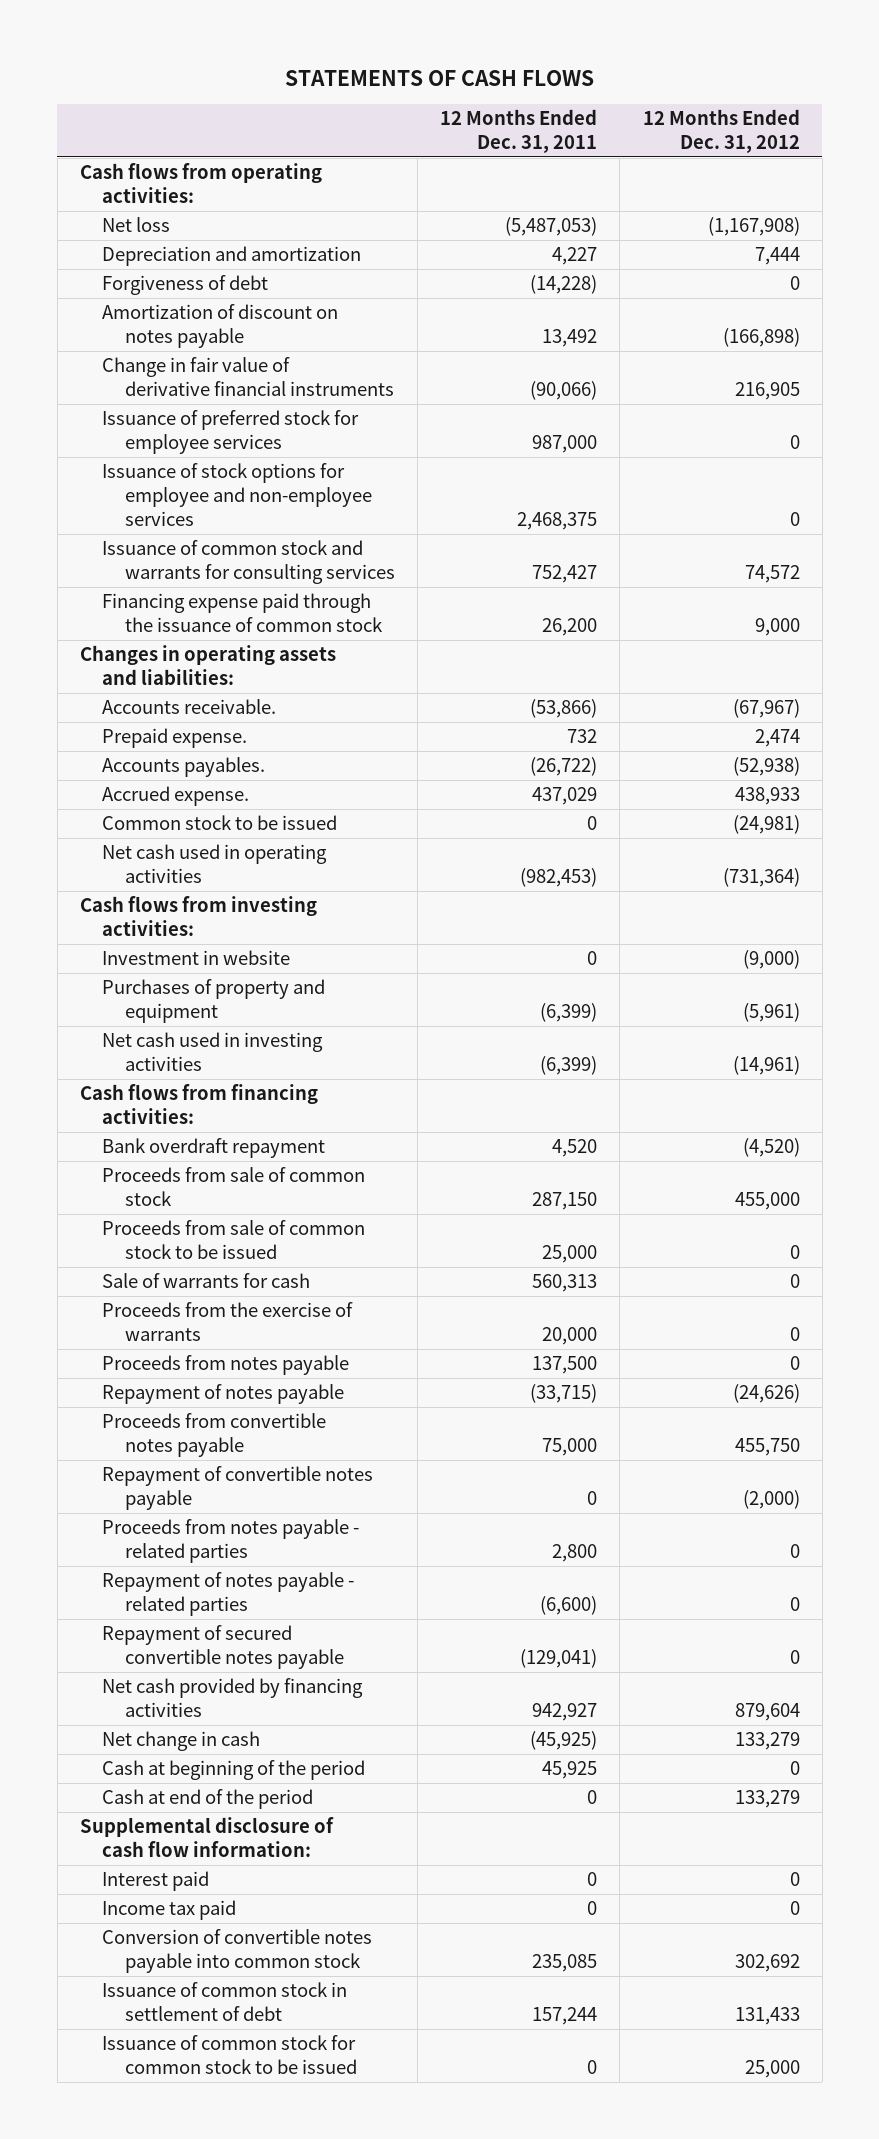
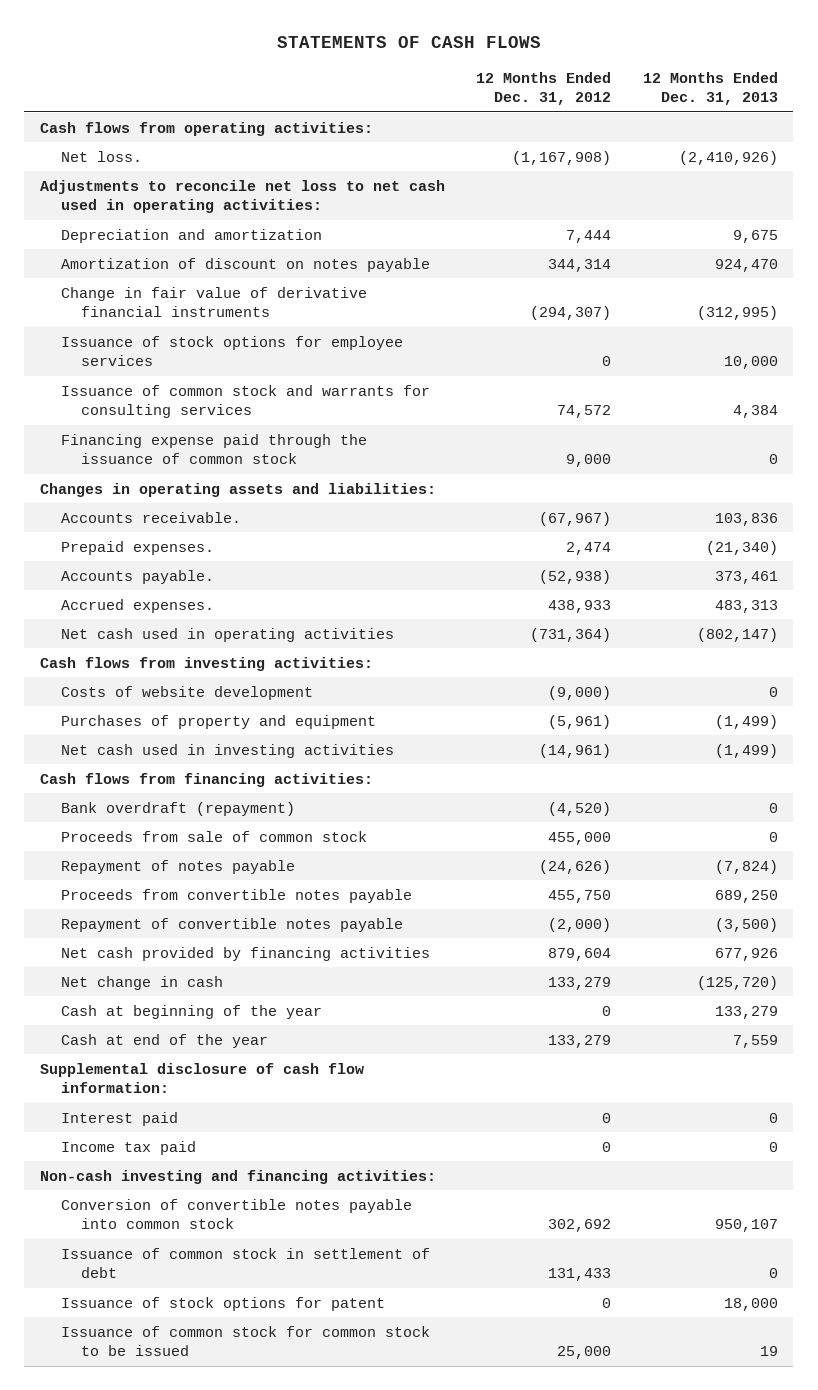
- | 12 Months Ended Dec. 31, 2011 | 12 Months Ended Dec. 31, 2012
+ | 12 Months Ended Dec. 31, 2012 | 12 Months Ended Dec. 31, 2013
- Net loss | (5,487,053) | (1,167,908)
+ Net loss. | (1,167,908) | (2,410,926)
+ Adjustments to reconcile net loss to net cash used in operating activities:
- Forgiveness of debt | (14,228) | 0
- Amortization of discount on notes payable | 13,492 | (166,898)
- Change in fair value of derivative financial instruments | (90,066) | 216,905
- Issuance of preferred stock for employee services | 987,000 | 0
- Issuance of stock options for employee and non-employee services | 2,468,375 | 0
+ Amortization of discount on notes payable | 344,314 | 924,470
+ Change in fair value of derivative financial instruments | (294,307) | (312,995)
+ Issuance of stock options for employee services | 0 | 10,000
- Prepaid expense. | 732 | 2,474
- Accounts payables. | (26,722) | (52,938)
- Accrued expense. | 437,029 | 438,933
- Common stock to be issued | 0 | (24,981)
+ Prepaid expenses. | 2,474 | (21,340)
+ Accounts payable. | (52,938) | 373,461
+ Accrued expenses. | 438,933 | 483,313
- Investment in website | 0 | (9,000)
+ Costs of website development | (9,000) | 0
- Bank overdraft repayment | 4,520 | (4,520)
+ Bank overdraft (repayment) | (4,520) | 0
- Proceeds from sale of common stock to be issued | 25,000 | 0
- Sale of warrants for cash | 560,313 | 0
- Proceeds from the exercise of warrants | 20,000 | 0
- Proceeds from notes payable | 137,500 | 0
- Proceeds from notes payable - related parties | 2,800 | 0
- Repayment of notes payable - related parties | (6,600) | 0
- Repayment of secured convertible notes payable | (129,041) | 0
- Cash at beginning of the period | 45,925 | 0
- Cash at end of the period | 0 | 133,279
+ Cash at beginning of the year | 0 | 133,279
+ Cash at end of the year | 133,279 | 7,559
+ Non-cash investing and financing activities:
+ Issuance of stock options for patent | 0 | 18,000

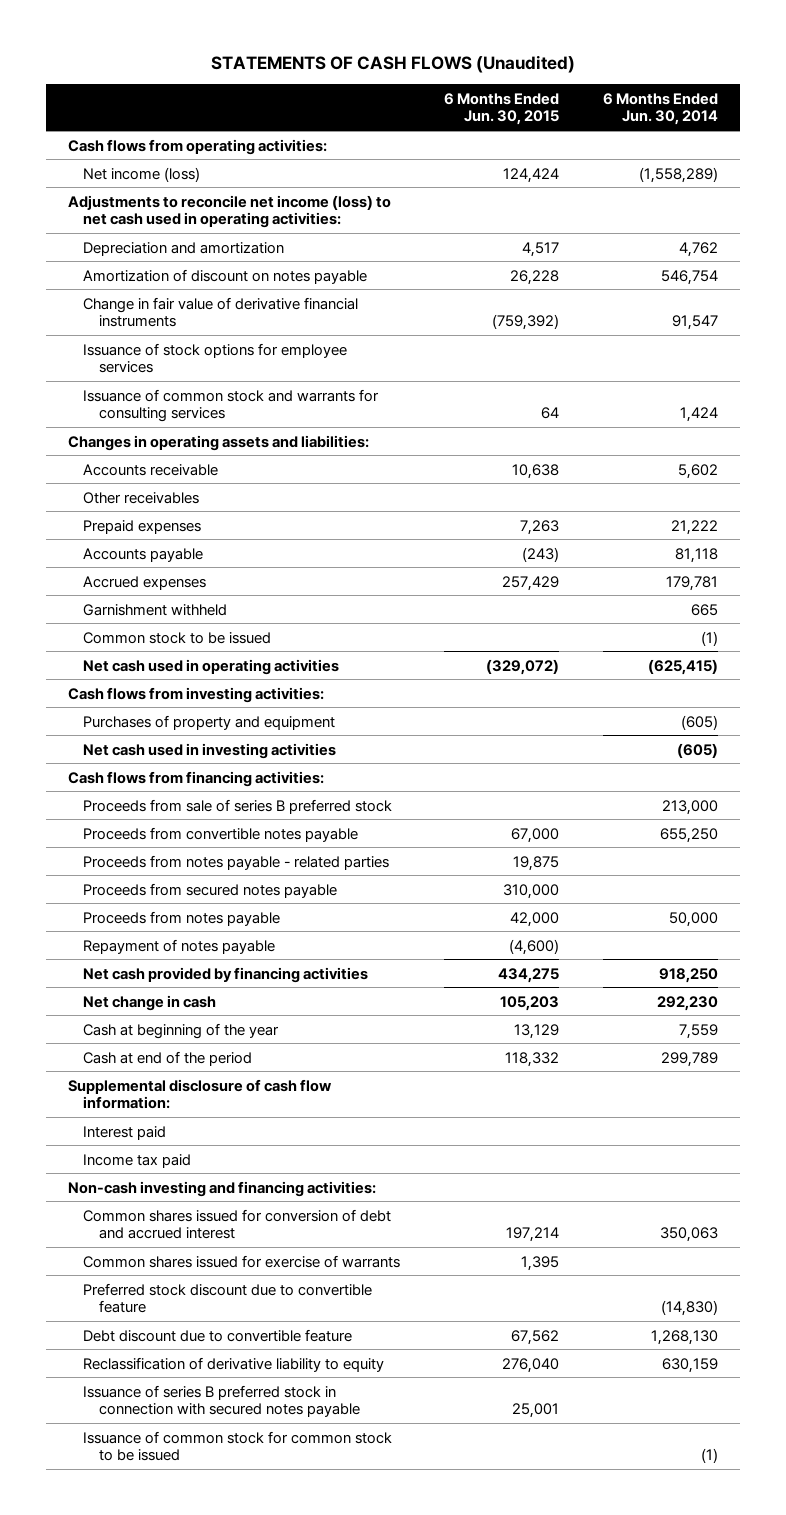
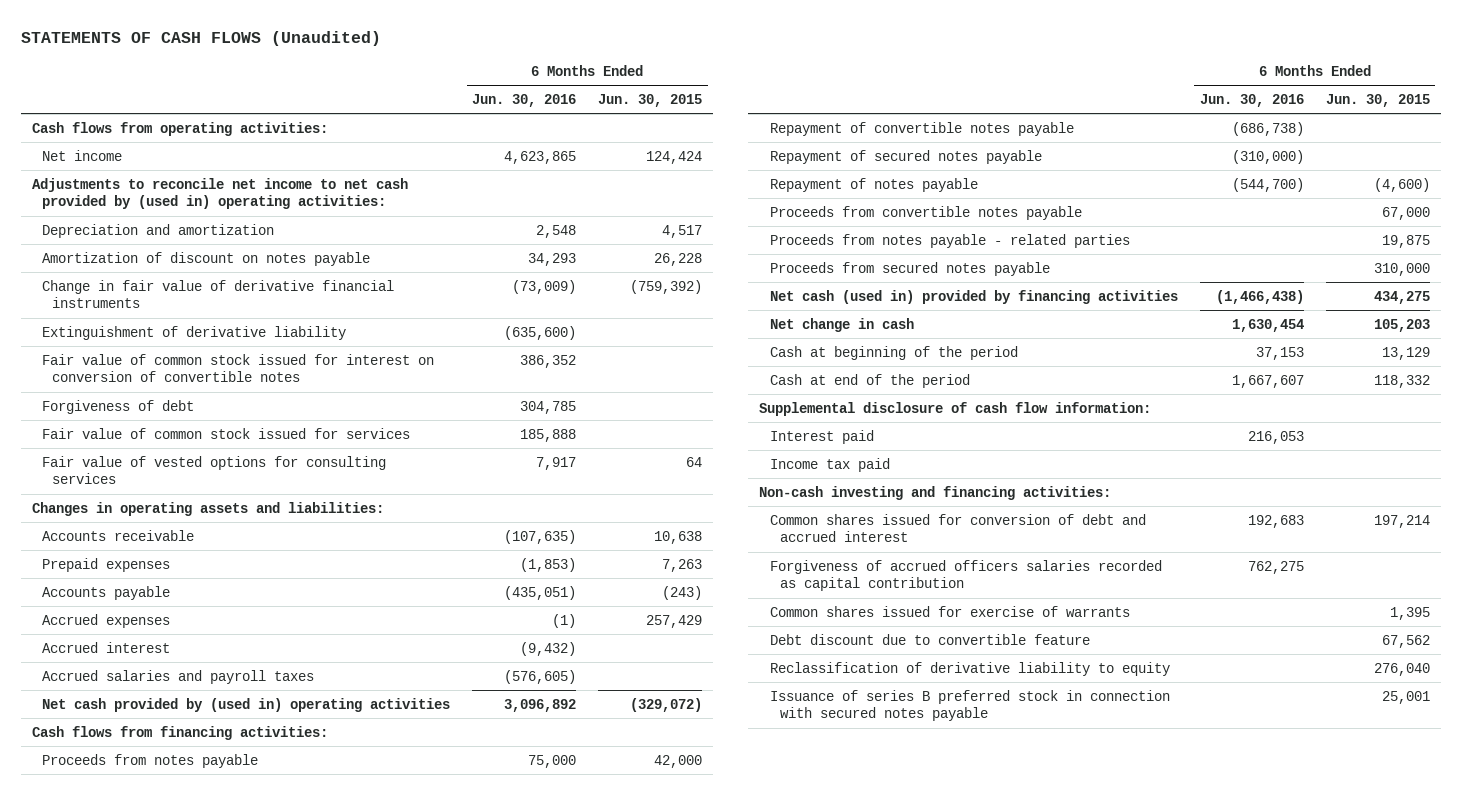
- | 6 Months Ended Jun. 30, 2015 | 6 Months Ended Jun. 30, 2014
+ | 6 Months Ended Jun. 30, 2016 | 6 Months Ended Jun. 30, 2015
- Net income (loss) | 124,424 | (1,558,289)
- Adjustments to reconcile net income (loss) to net cash used in operating activities:
+ Net income | 4,623,865 | 124,424
+ Adjustments to reconcile net income to net cash provided by (used in) operating activities:
- Issuance of stock options for employee services
- Issuance of common stock and warrants for consulting services | 64 | 1,424
+ Extinguishment of derivative liability | (635,600) |
+ Fair value of common stock issued for interest on conversion of convertible notes | 386,352 |
+ Forgiveness of debt | 304,785 |
+ Fair value of common stock issued for services | 185,888 |
+ Fair value of vested options for consulting services | 7,917 | 64
- Other receivables
- Garnishment withheld | | 665
- Common stock to be issued | | (1)
- Net cash used in operating activities | (329,072) | (625,415)
- Cash flows from investing activities:
- Purchases of property and equipment | | (605)
- Net cash used in investing activities | | (605)
+ Accrued interest | (9,432) |
+ Accrued salaries and payroll taxes | (576,605) |
+ Net cash provided by (used in) operating activities | 3,096,892 | (329,072)
- Proceeds from sale of series B preferred stock | | 213,000
moved up: Proceeds from notes payable | 75,000 | 42,000
+ Repayment of convertible notes payable | (686,738) |
+ Repayment of secured notes payable | (310,000) |
moved up: Repayment of notes payable | (544,700) | (4,600)
- Net cash provided by financing activities | 434,275 | 918,250
+ Net cash (used in) provided by financing activities | (1,466,438) | 434,275
- Cash at beginning of the year | 13,129 | 7,559
+ Cash at beginning of the period | 37,153 | 13,129
+ Forgiveness of accrued officers salaries recorded as capital contribution | 762,275 |
- Preferred stock discount due to convertible feature | | (14,830)
- Issuance of common stock for common stock to be issued | | (1)

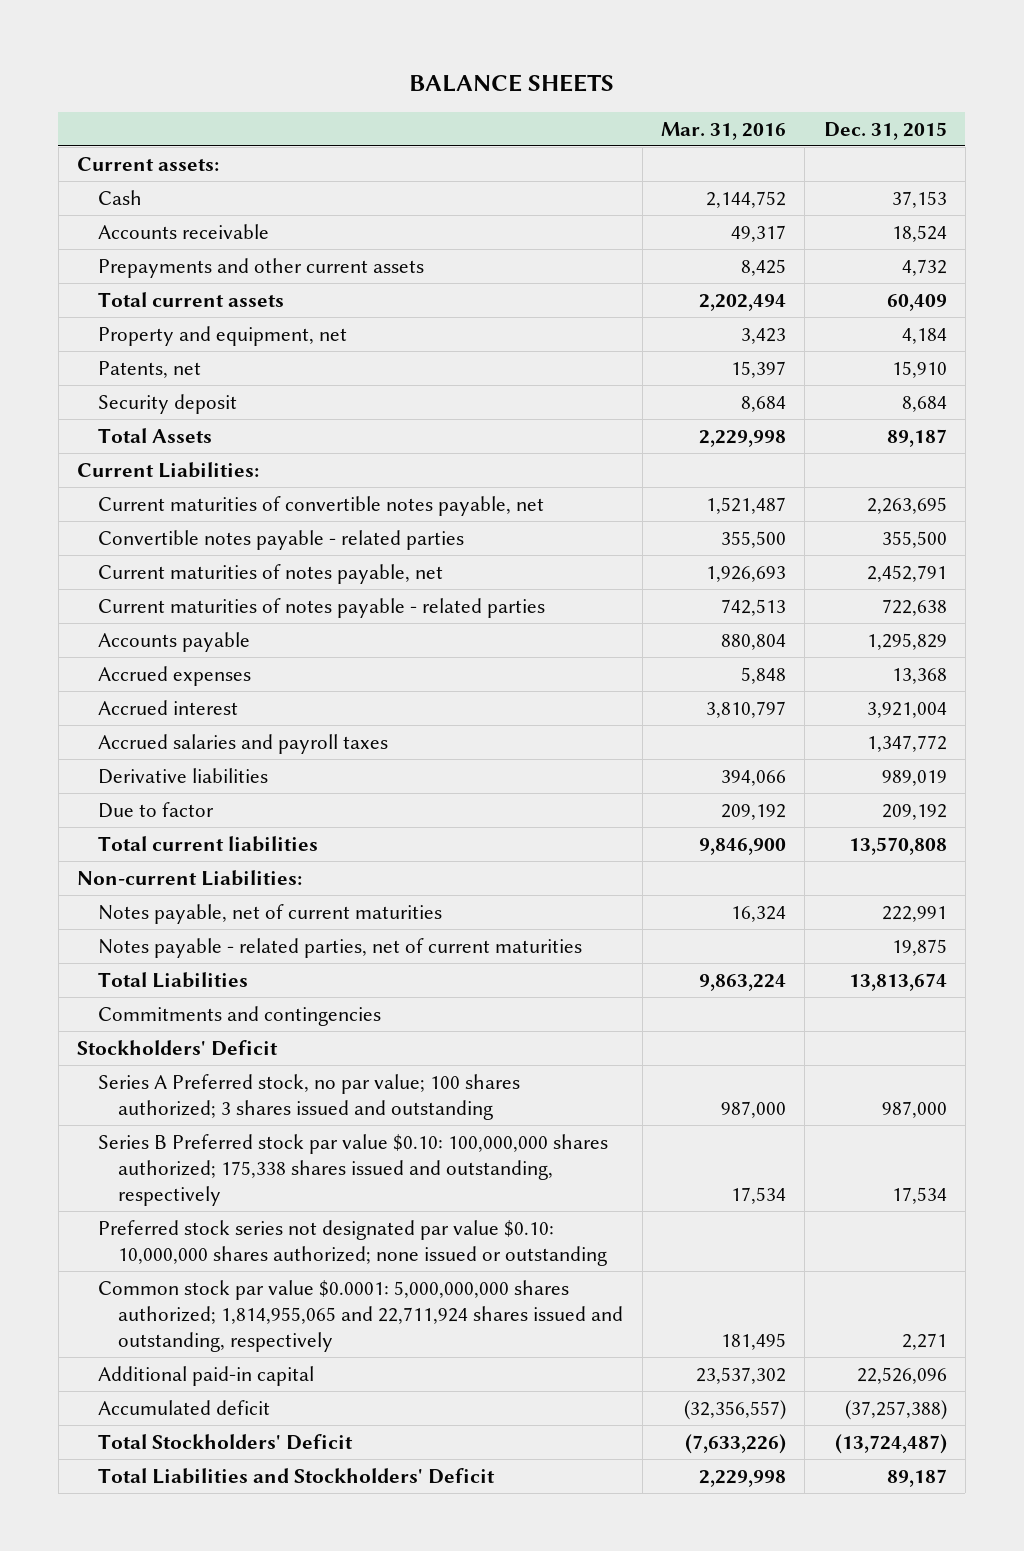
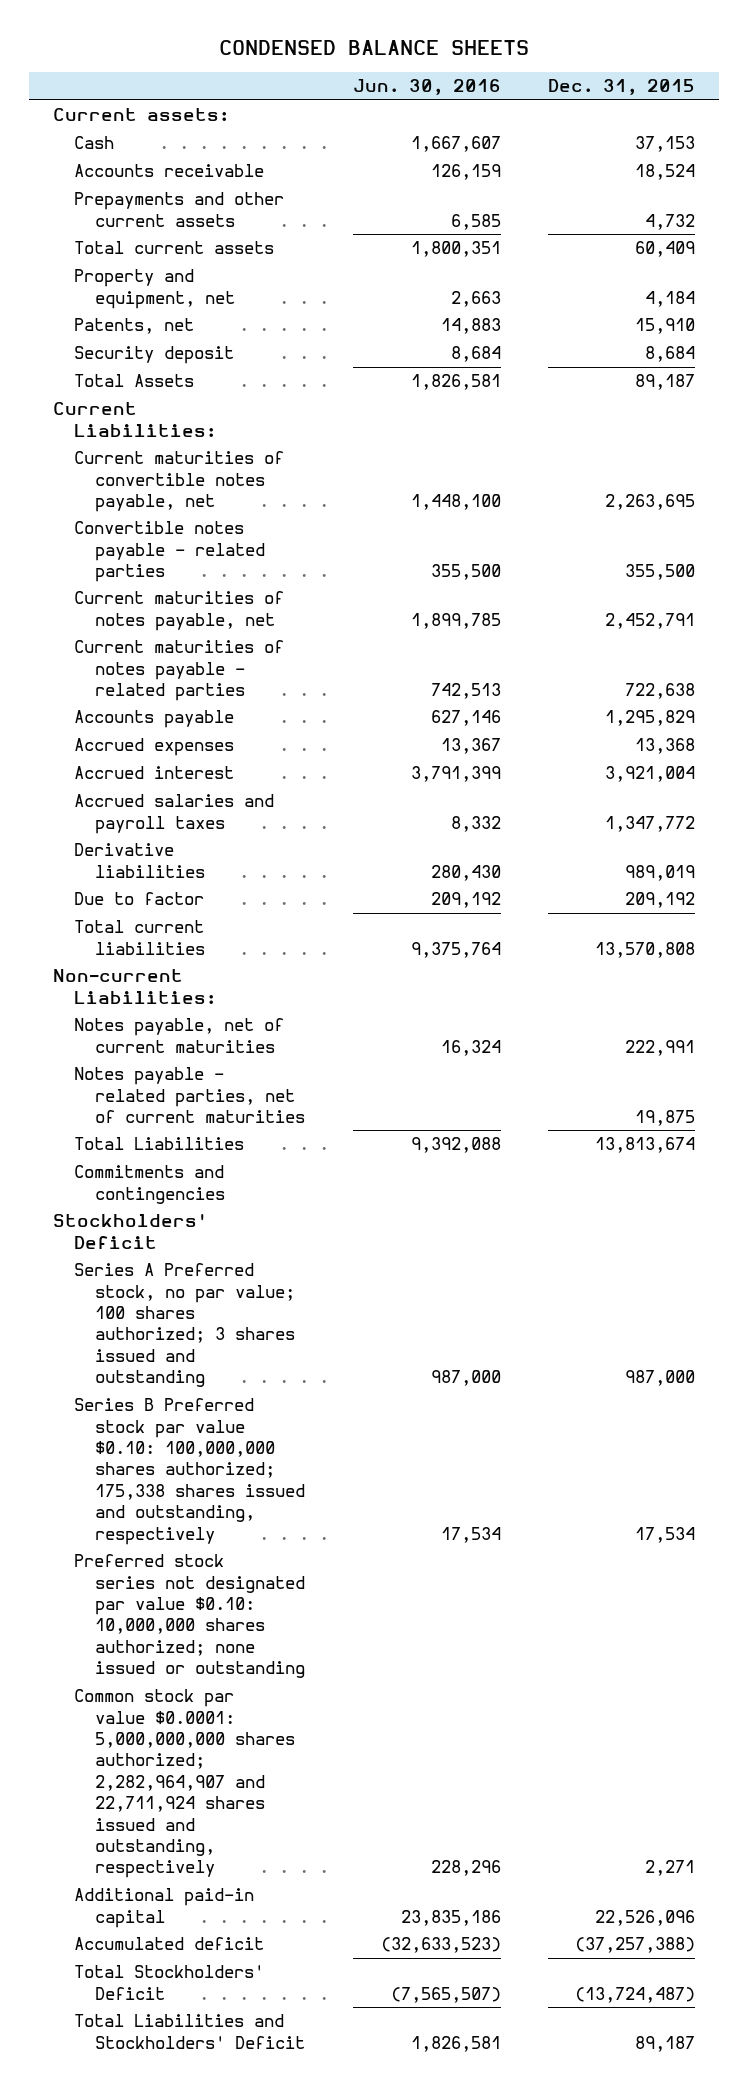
- BALANCE SHEETS
+ CONDENSED BALANCE SHEETS
- | Mar. 31, 2016 | Dec. 31, 2015
+ | Jun. 30, 2016 | Dec. 31, 2015
- Common stock par value $0.0001: 5,000,000,000 shares authorized; 1,814,955,065 and 22,711,924 shares issued and outstanding, respectively | 181,495 | 2,271
+ Common stock par value $0.0001: 5,000,000,000 shares authorized; 2,282,964,907 and 22,711,924 shares issued and outstanding, respectively | 228,296 | 2,271

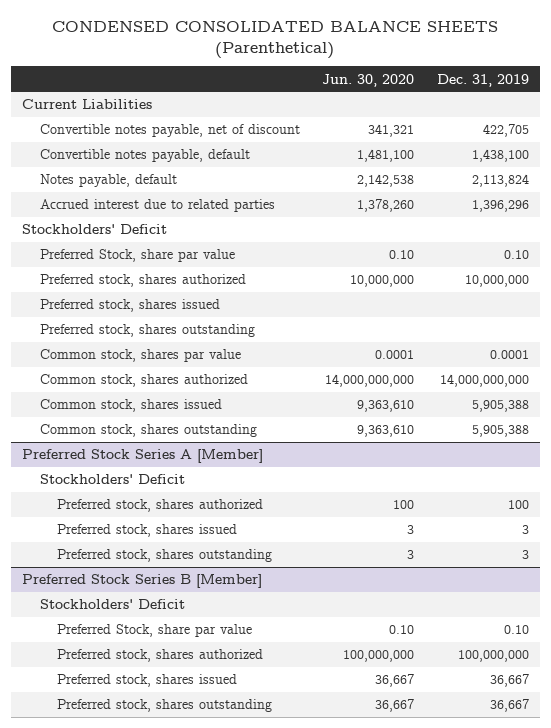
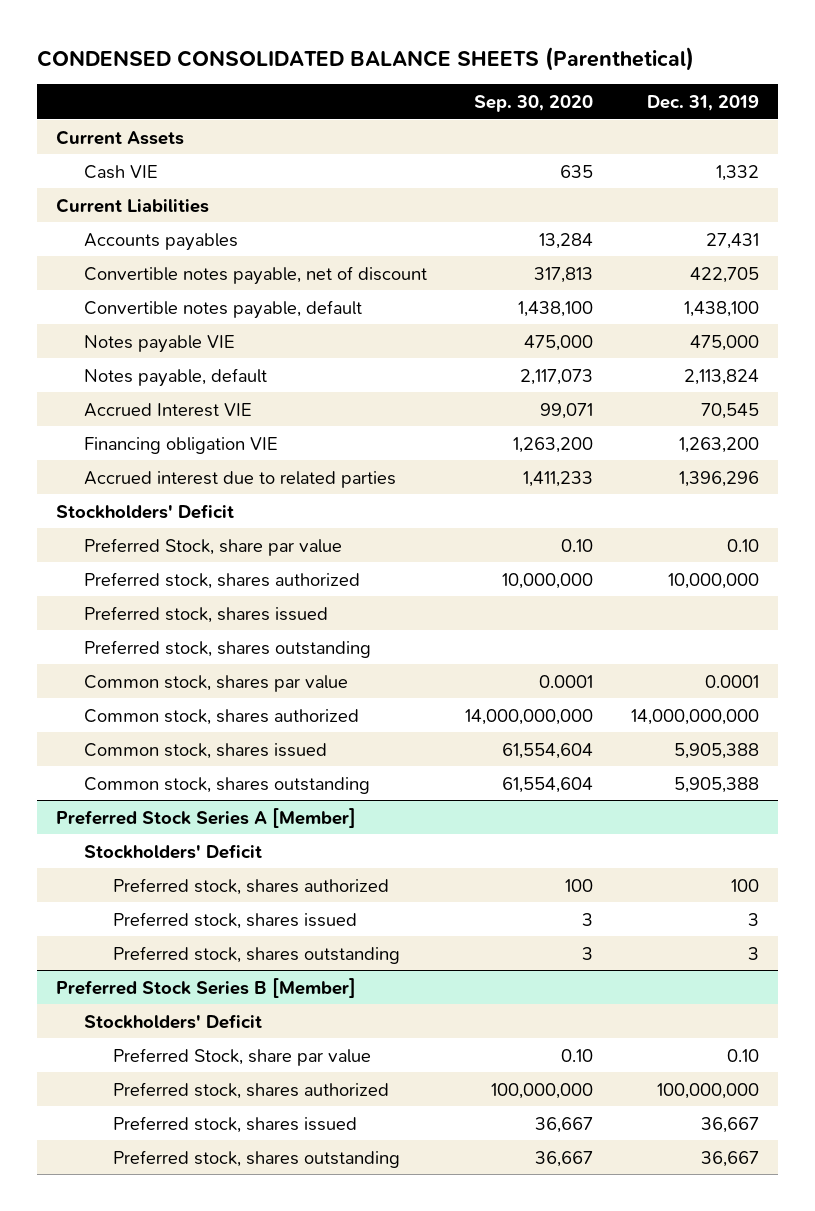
- | Jun. 30, 2020 | Dec. 31, 2019
+ | Sep. 30, 2020 | Dec. 31, 2019
+ Current Assets
+ Cash VIE | 635 | 1,332
+ Accounts payables | 13,284 | 27,431
+ Notes payable VIE | 475,000 | 475,000
+ Accrued Interest VIE | 99,071 | 70,545
+ Financing obligation VIE | 1,263,200 | 1,263,200

